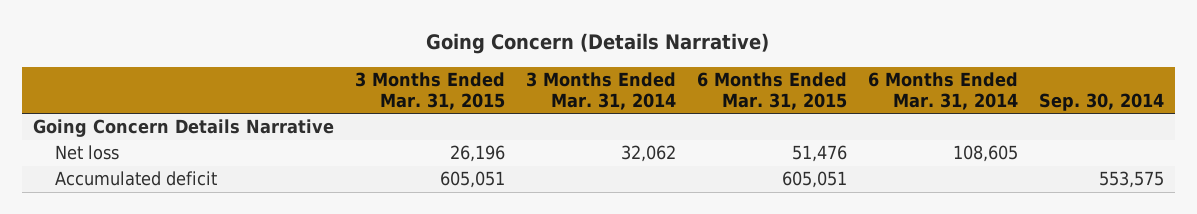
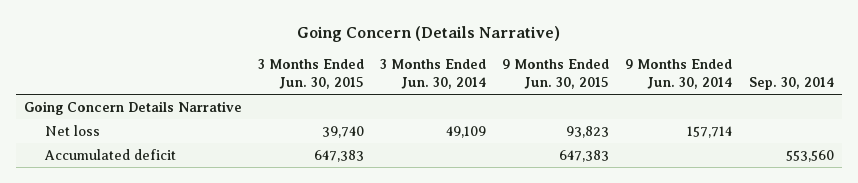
- | 3 Months Ended Mar. 31, 2015 | 3 Months Ended Mar. 31, 2014 | 6 Months Ended Mar. 31, 2015 | 6 Months Ended Mar. 31, 2014 | Sep. 30, 2014
+ | 3 Months Ended Jun. 30, 2015 | 3 Months Ended Jun. 30, 2014 | 9 Months Ended Jun. 30, 2015 | 9 Months Ended Jun. 30, 2014 | Sep. 30, 2014
- Accumulated deficit | 605,051 | | 605,051 | | 553,575
+ Accumulated deficit | 647,383 | | 647,383 | | 553,560

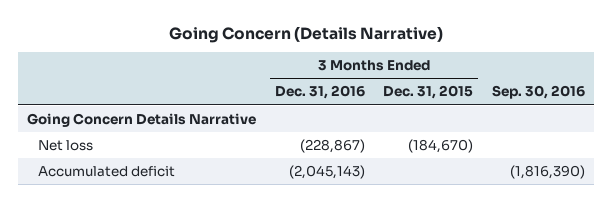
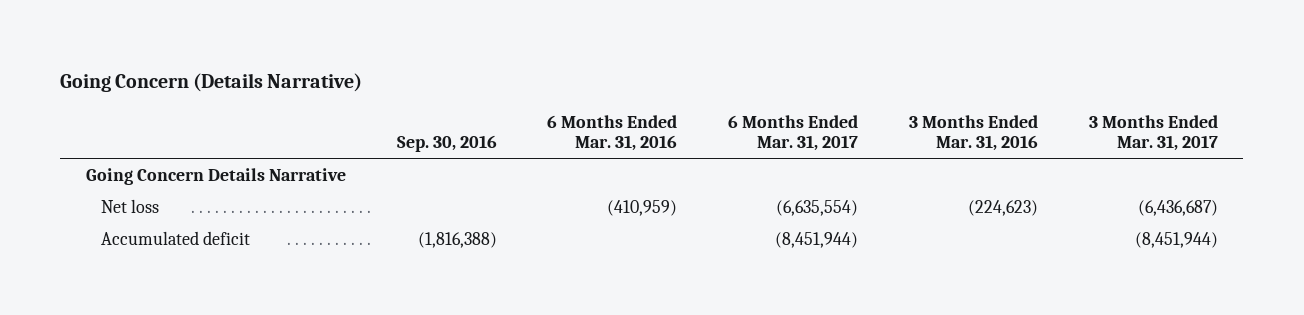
- | 3 Months Ended Dec. 31, 2016 | 3 Months Ended Dec. 31, 2015 | Sep. 30, 2016
+ | Sep. 30, 2016 | 6 Months Ended Mar. 31, 2016 | 6 Months Ended Mar. 31, 2017 | 3 Months Ended Mar. 31, 2016 | 3 Months Ended Mar. 31, 2017
- Accumulated deficit | (2,045,143) | | (1,816,390)
+ Accumulated deficit | (1,816,388) | | (8,451,944) | | (8,451,944)

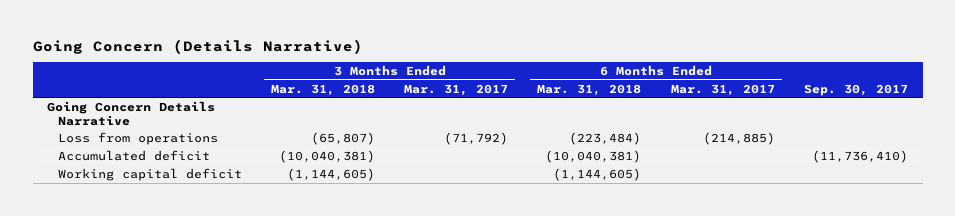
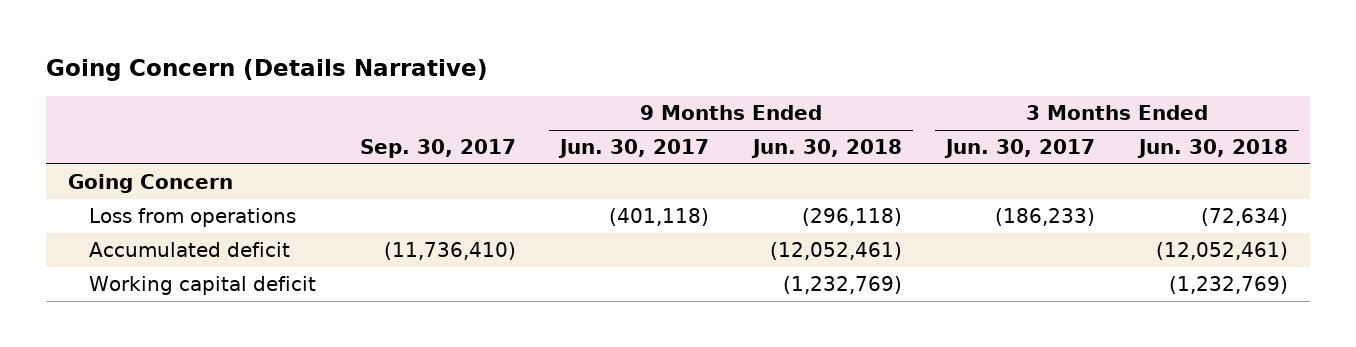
- | 3 Months Ended Mar. 31, 2018 | 3 Months Ended Mar. 31, 2017 | 6 Months Ended Mar. 31, 2018 | 6 Months Ended Mar. 31, 2017 | Sep. 30, 2017
+ | Sep. 30, 2017 | 9 Months Ended Jun. 30, 2017 | 9 Months Ended Jun. 30, 2018 | 3 Months Ended Jun. 30, 2017 | 3 Months Ended Jun. 30, 2018
- Going Concern Details Narrative
+ Going Concern

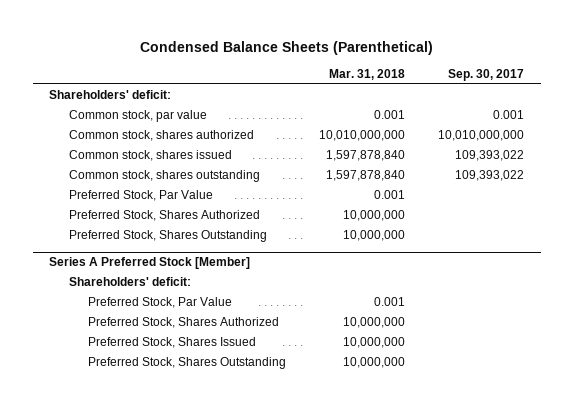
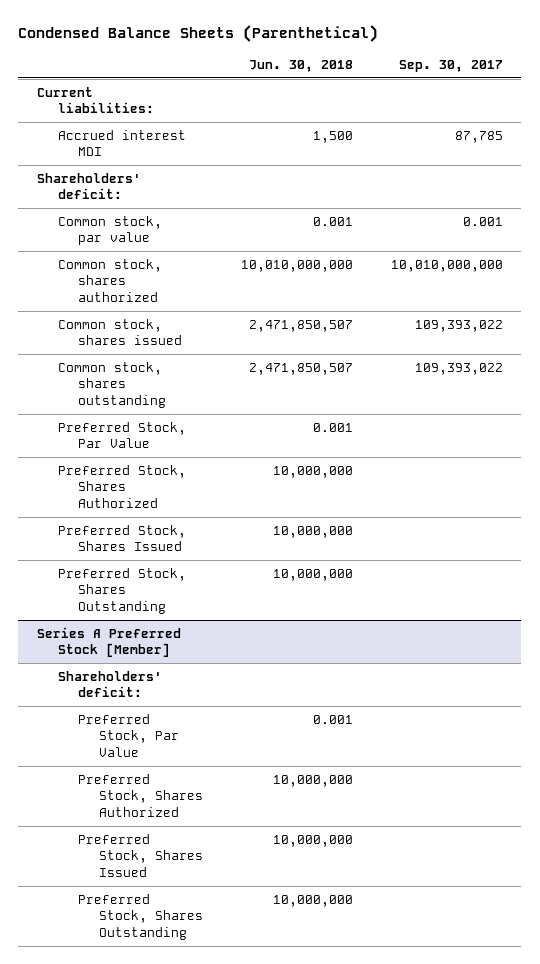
- | Mar. 31, 2018 | Sep. 30, 2017
+ | Jun. 30, 2018 | Sep. 30, 2017
+ Current liabilities:
+ Accrued interest MDI | 1,500 | 87,785
+ Preferred Stock, Shares Issued | 10,000,000 |

